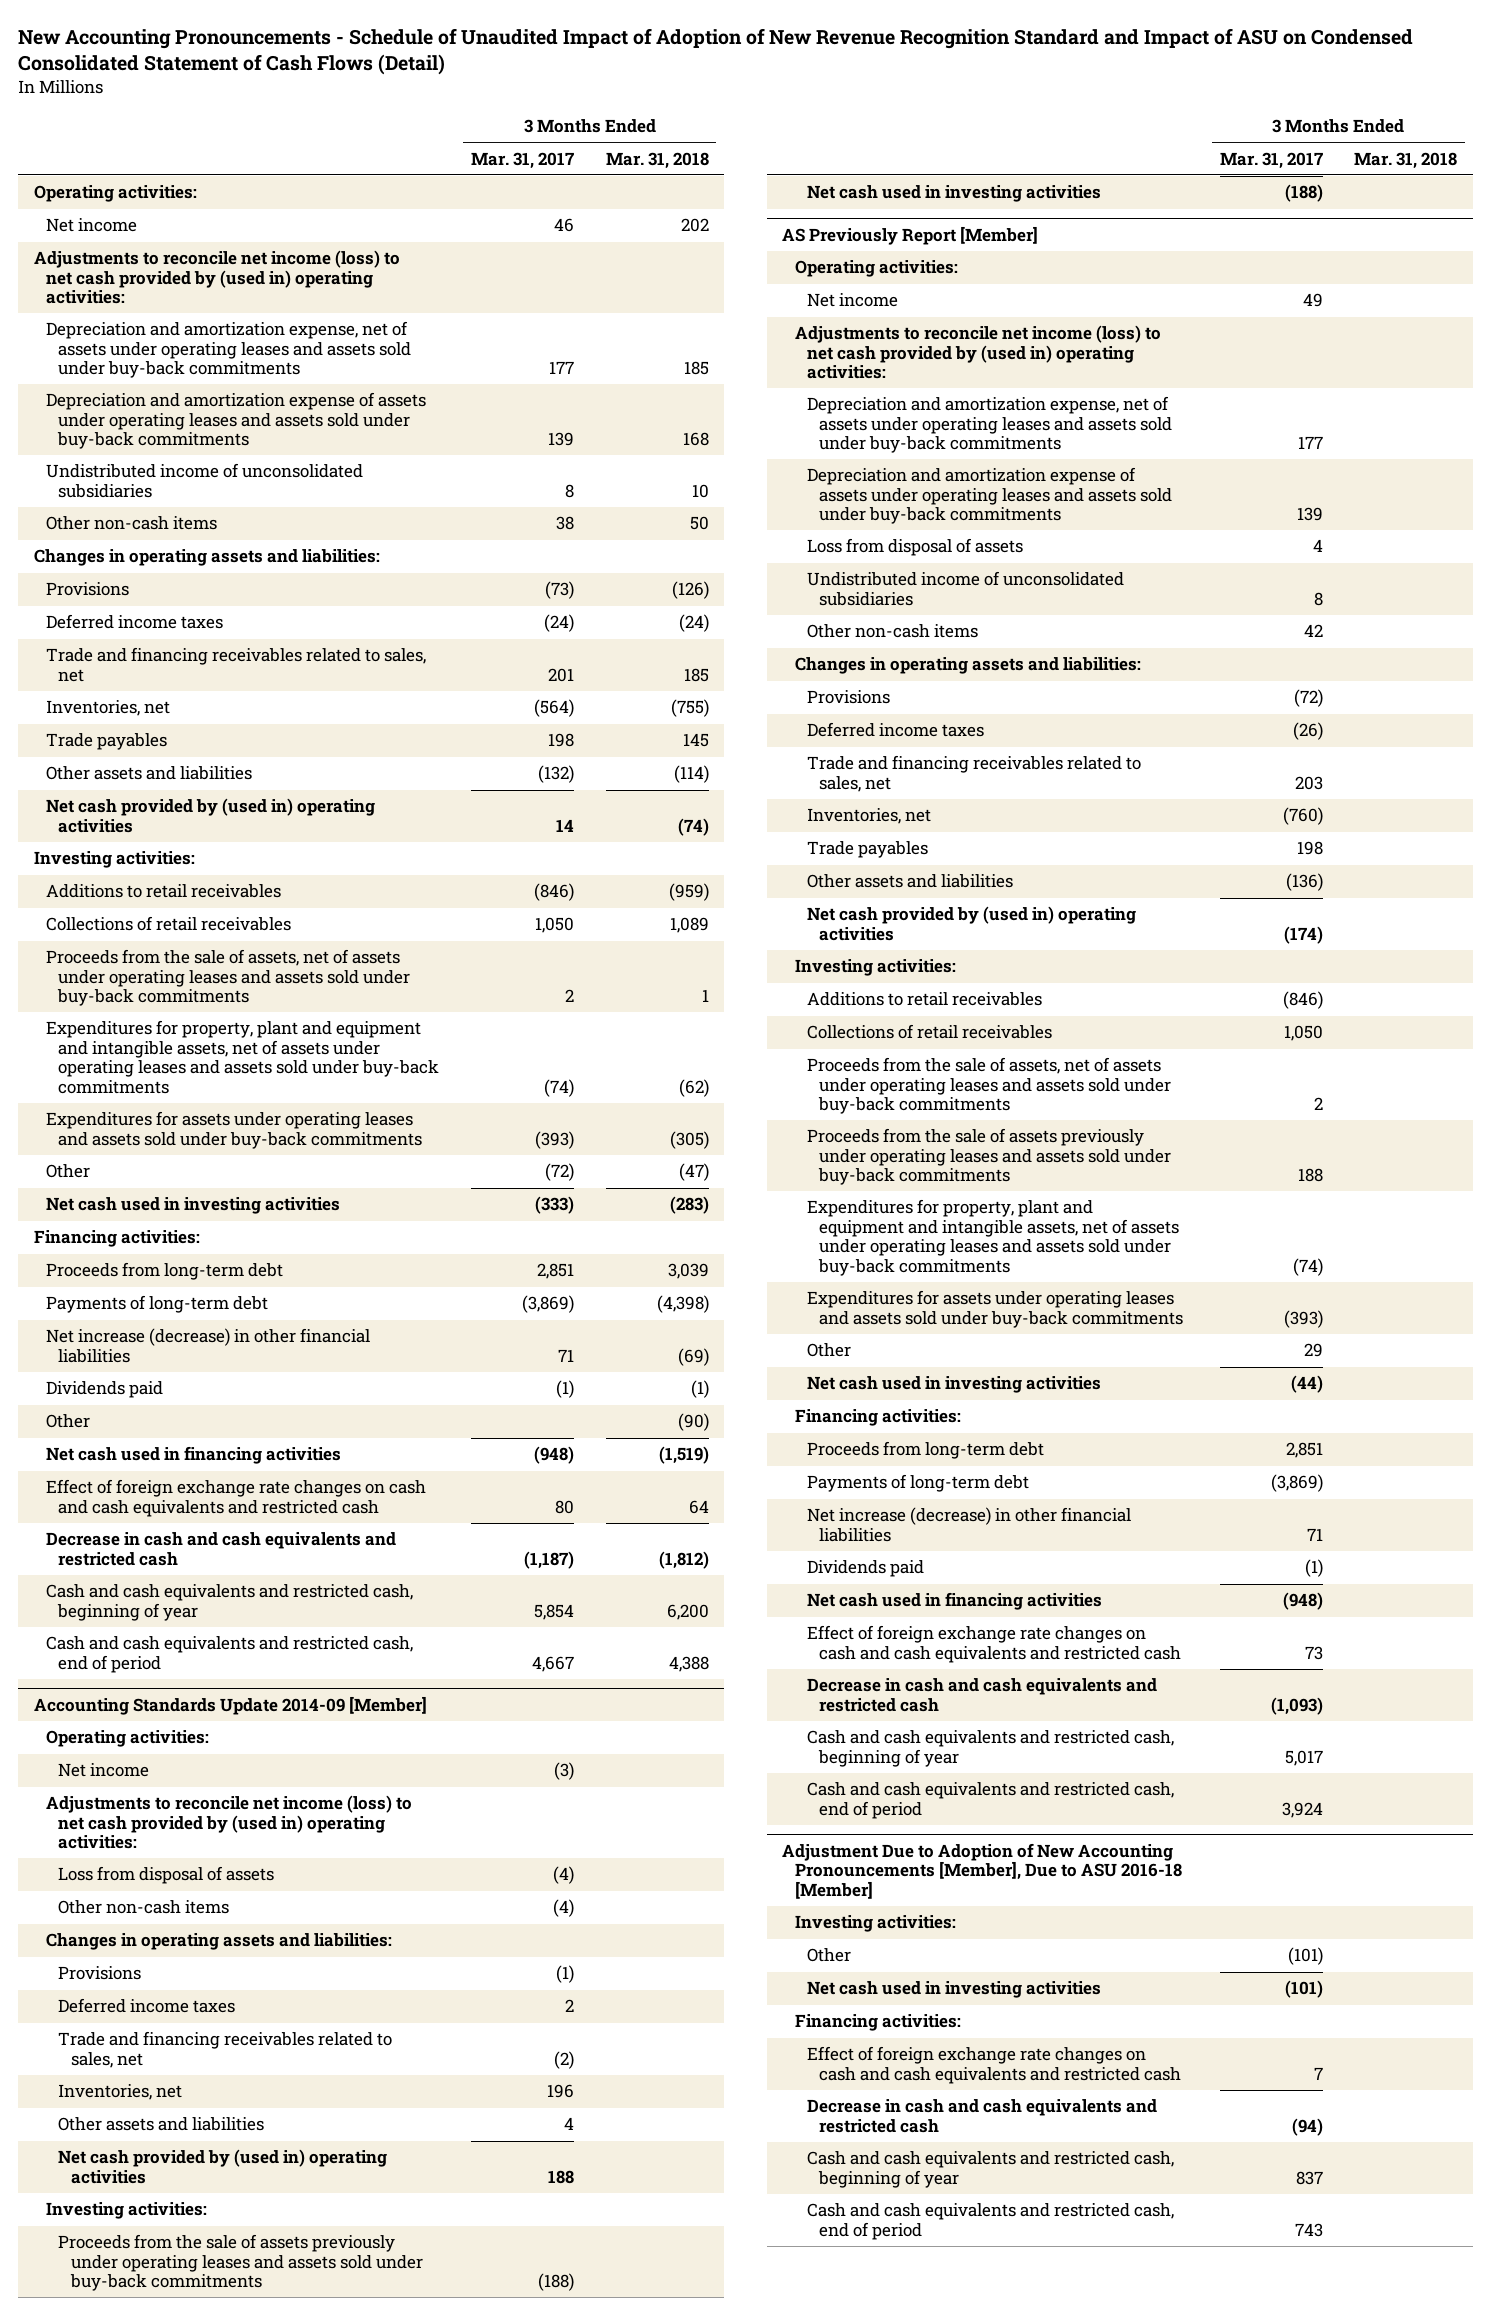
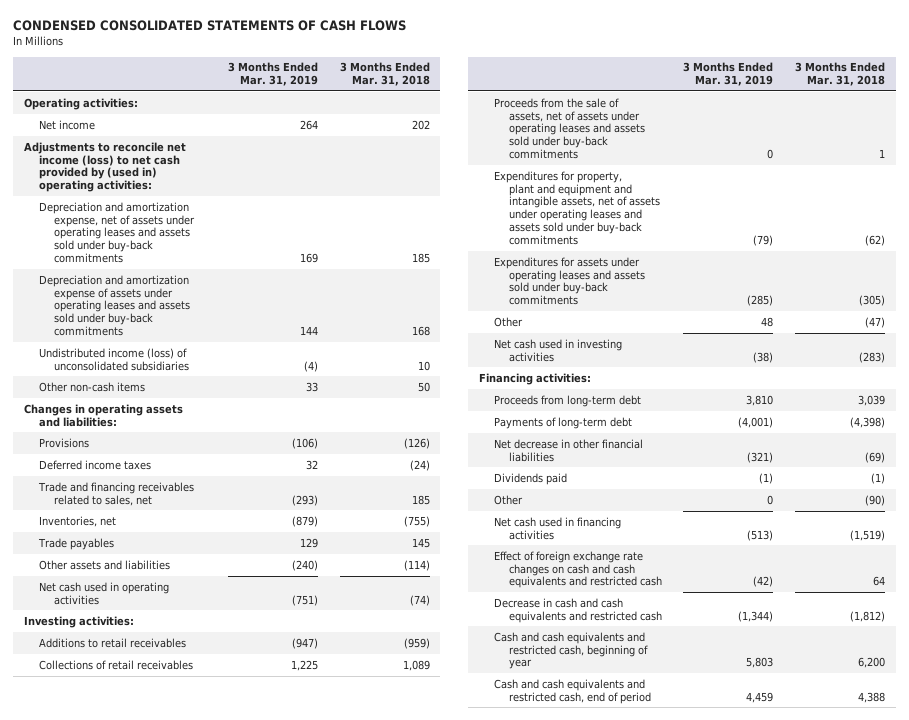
- New Accounting Pronouncements - Schedule of Unaudited Impact of Adoption of New Revenue Recognition Standard and Impact of ASU on Condensed Consolidated Statement of Cash Flows (Detail)
+ CONDENSED CONSOLIDATED STATEMENTS OF CASH FLOWS
- | 3 Months Ended Mar. 31, 2017 | 3 Months Ended Mar. 31, 2018
+ | 3 Months Ended Mar. 31, 2019 | 3 Months Ended Mar. 31, 2018
- Undistributed income of unconsolidated subsidiaries | 8 | 10
+ Undistributed income (loss) of unconsolidated subsidiaries | (4) | 10
- Net cash provided by (used in) operating activities | 14 | (74)
+ Net cash used in operating activities | (751) | (74)
- Net increase (decrease) in other financial liabilities | 71 | (69)
+ Net decrease in other financial liabilities | (321) | (69)
- Accounting Standards Update 2014-09 [Member]
- Operating activities:
- Net income | (3) |
- Adjustments to reconcile net income (loss) to net cash provided by (used in) operating activities:
- Loss from disposal of assets | (4) |
- Other non-cash items | (4) |
- Changes in operating assets and liabilities:
- Provisions | (1) |
- Deferred income taxes | 2 |
- Trade and financing receivables related to sales, net | (2) |
- Inventories, net | 196 |
- Other assets and liabilities | 4 |
- Net cash provided by (used in) operating activities | 188 |
- Investing activities:
- Proceeds from the sale of assets previously under operating leases and assets sold under buy-back commitments | (188) |
- Net cash used in investing activities | (188) |
- AS Previously Report [Member]
- Operating activities:
- Net income | 49 |
- Adjustments to reconcile net income (loss) to net cash provided by (used in) operating activities:
- Depreciation and amortization expense, net of assets under operating leases and assets sold under buy-back commitments | 177 |
- Depreciation and amortization expense of assets under operating leases and assets sold under buy-back commitments | 139 |
- Loss from disposal of assets | 4 |
- Undistributed income of unconsolidated subsidiaries | 8 |
- Other non-cash items | 42 |
- Changes in operating assets and liabilities:
- Provisions | (72) |
- Deferred income taxes | (26) |
- Trade and financing receivables related to sales, net | 203 |
- Inventories, net | (760) |
- Trade payables | 198 |
- Other assets and liabilities | (136) |
- Net cash provided by (used in) operating activities | (174) |
- Investing activities:
- Additions to retail receivables | (846) |
- Collections of retail receivables | 1,050 |
- Proceeds from the sale of assets, net of assets under operating leases and assets sold under buy-back commitments | 2 |
- Proceeds from the sale of assets previously under operating leases and assets sold under buy-back commitments | 188 |
- Expenditures for property, plant and equipment and intangible assets, net of assets under operating leases and assets sold under buy-back commitments | (74) |
- Expenditures for assets under operating leases and assets sold under buy-back commitments | (393) |
- Other | 29 |
- Net cash used in investing activities | (44) |
- Financing activities:
- Proceeds from long-term debt | 2,851 |
- Payments of long-term debt | (3,869) |
- Net increase (decrease) in other financial liabilities | 71 |
- Dividends paid | (1) |
- Net cash used in financing activities | (948) |
- Effect of foreign exchange rate changes on cash and cash equivalents and restricted cash | 73 |
- Decrease in cash and cash equivalents and restricted cash | (1,093) |
- Cash and cash equivalents and restricted cash, beginning of year | 5,017 |
- Cash and cash equivalents and restricted cash, end of period | 3,924 |
- Adjustment Due to Adoption of New Accounting Pronouncements [Member], Due to ASU 2016-18 [Member]
- Investing activities:
- Other | (101) |
- Net cash used in investing activities | (101) |
- Financing activities:
- Effect of foreign exchange rate changes on cash and cash equivalents and restricted cash | 7 |
- Decrease in cash and cash equivalents and restricted cash | (94) |
- Cash and cash equivalents and restricted cash, beginning of year | 837 |
- Cash and cash equivalents and restricted cash, end of period | 743 |

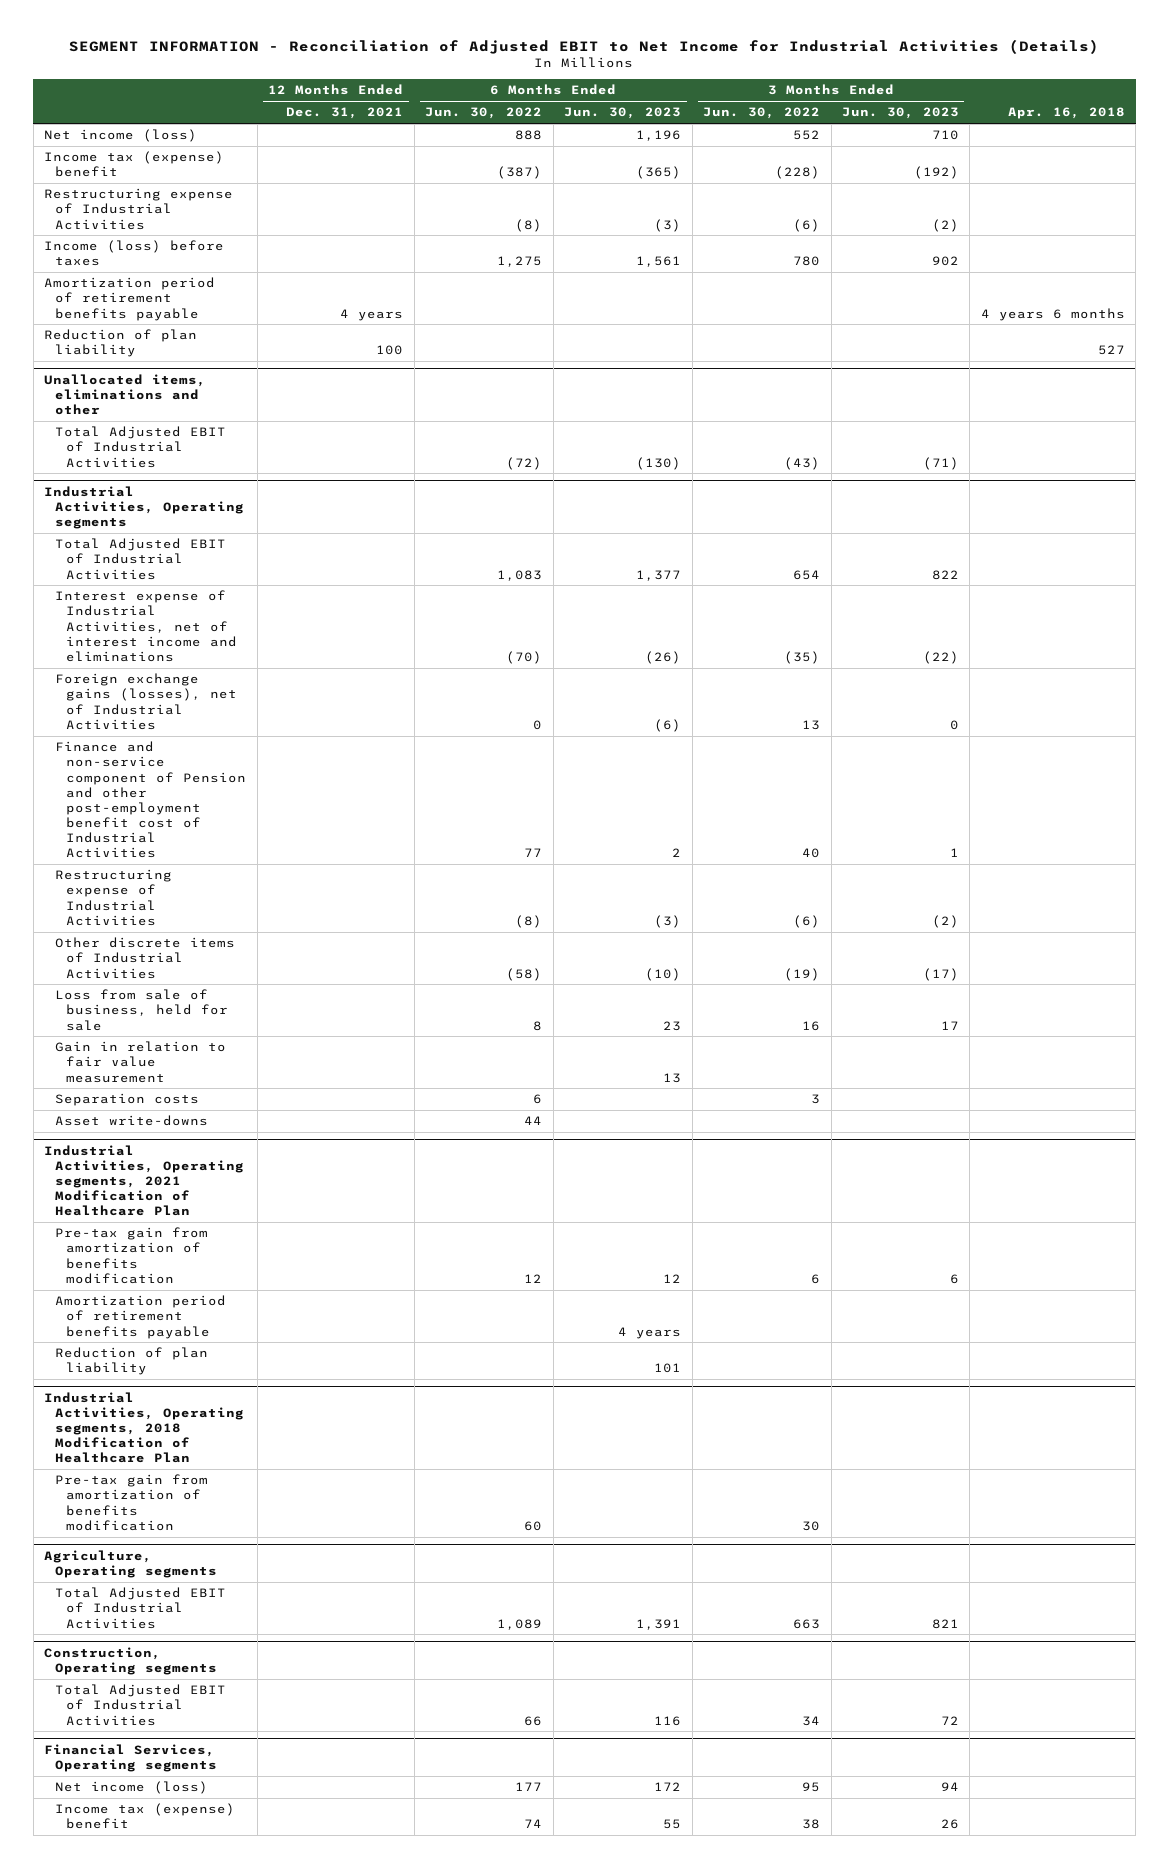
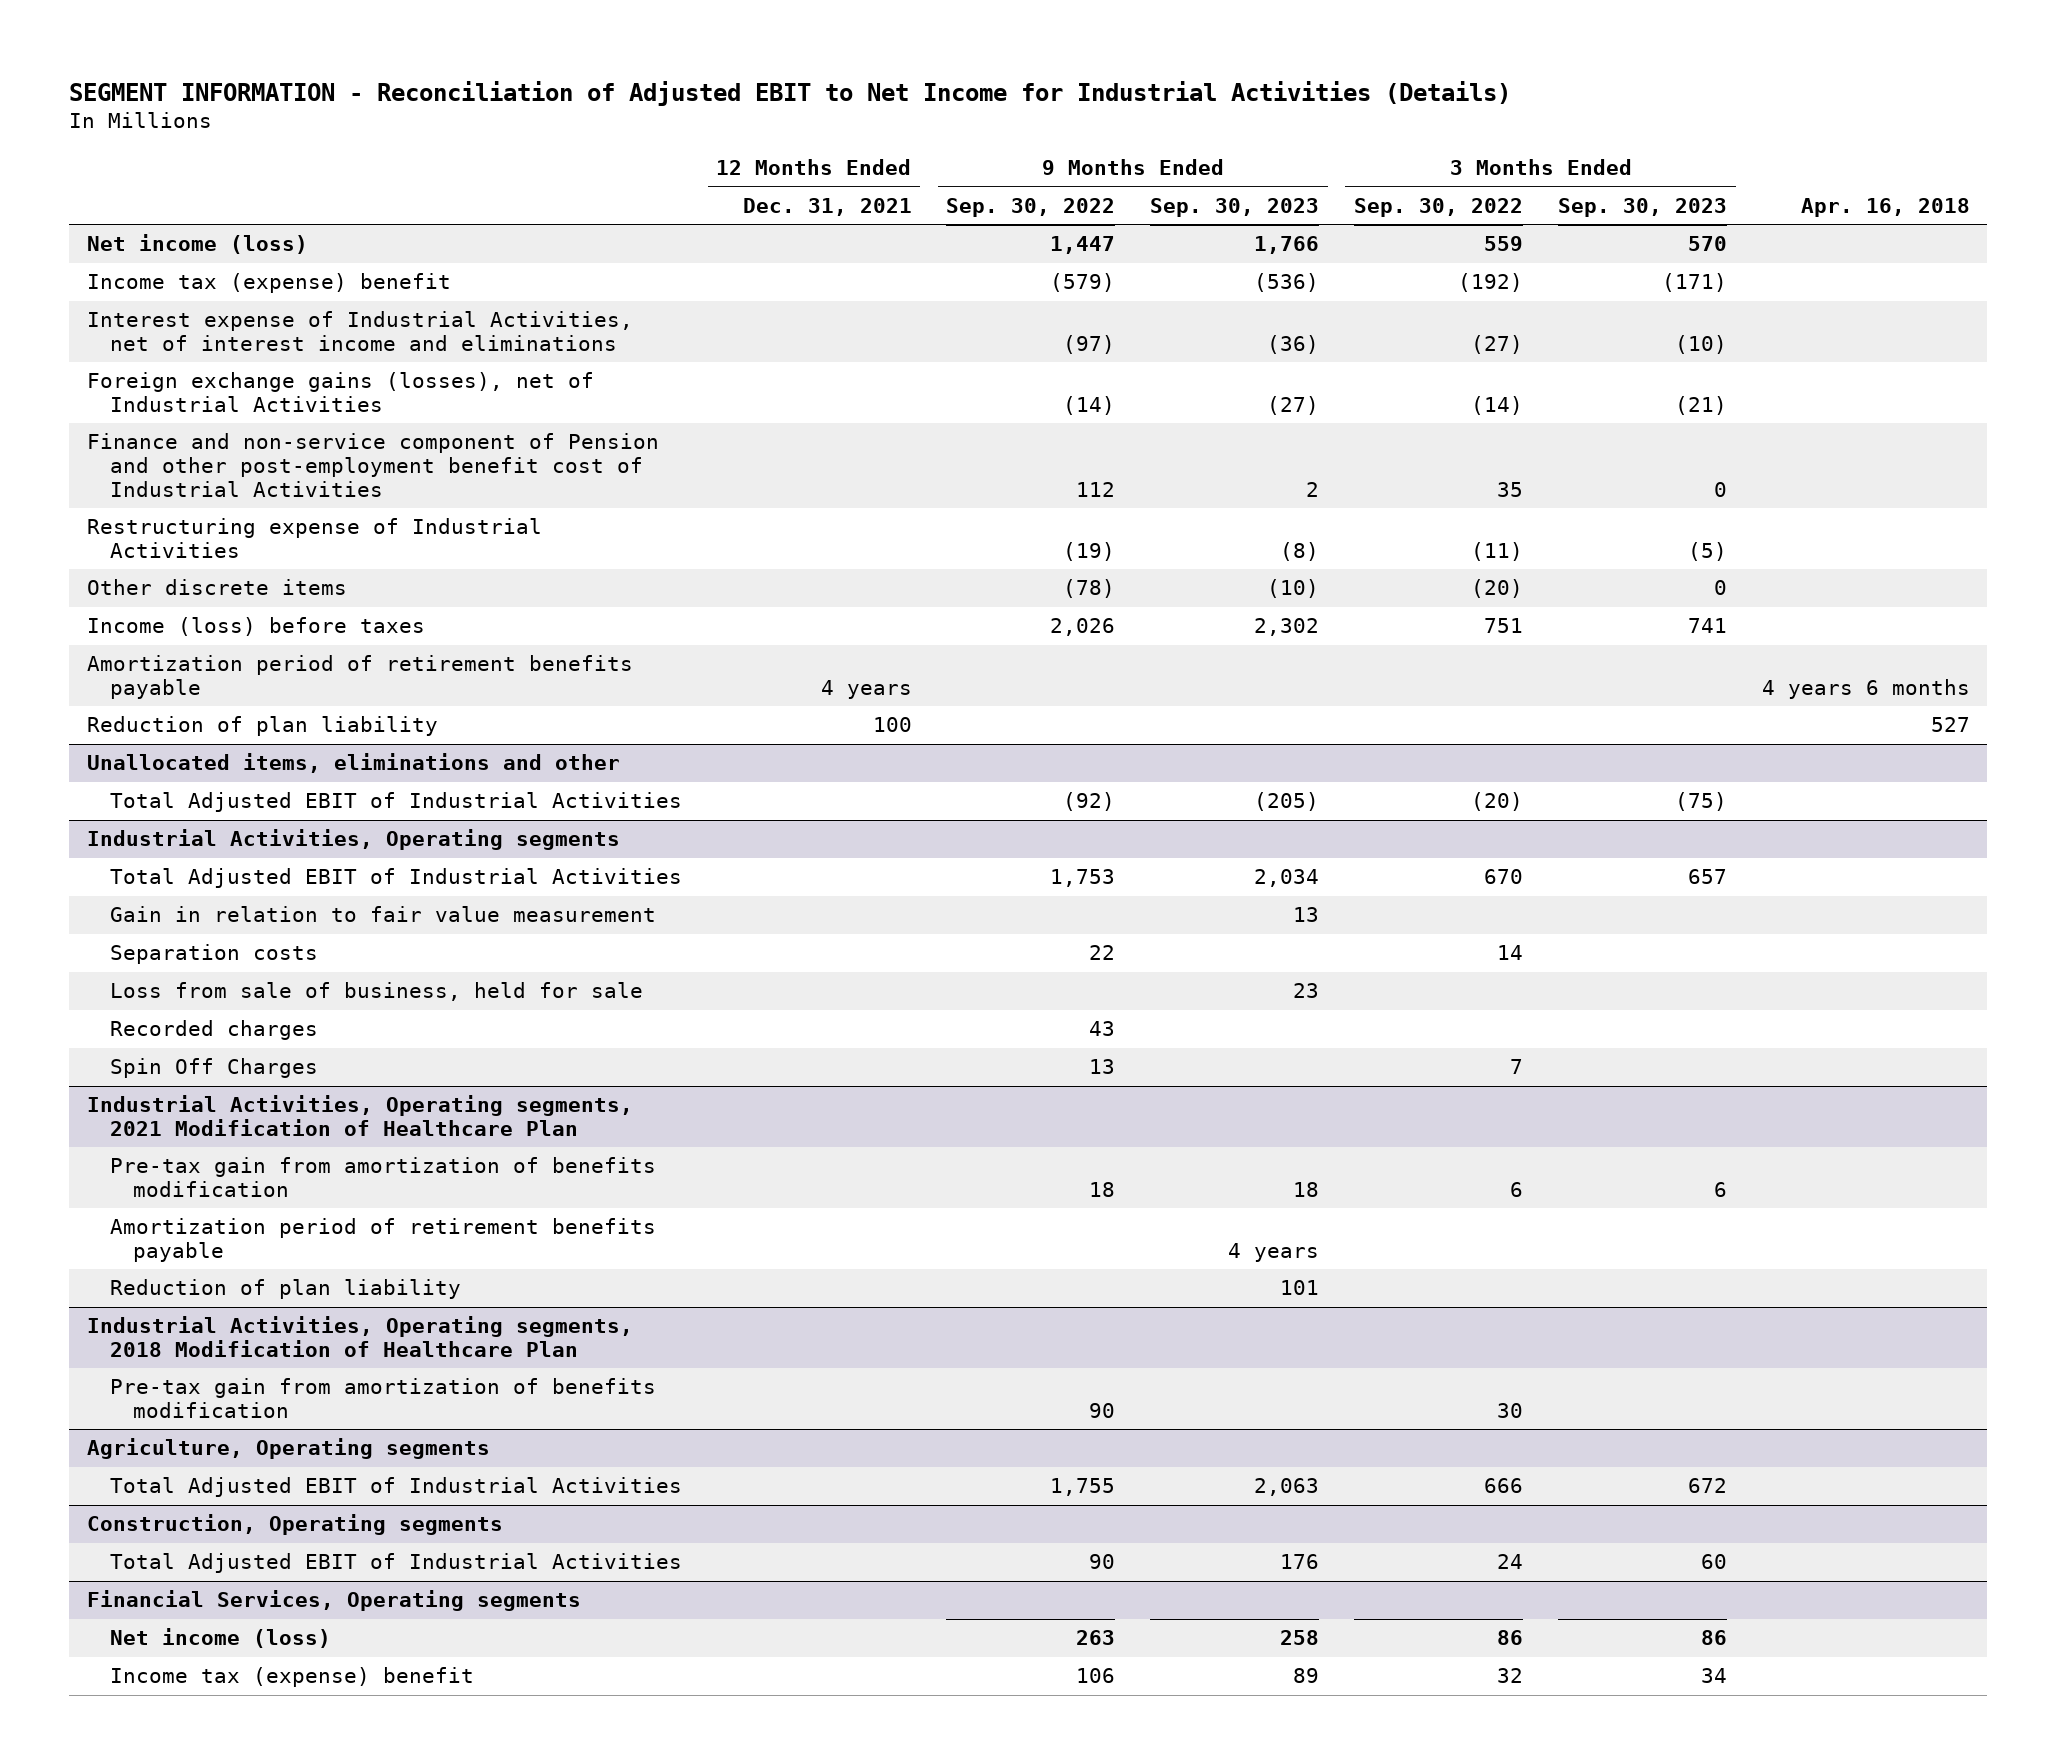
- | 12 Months Ended Dec. 31, 2021 | 6 Months Ended Jun. 30, 2022 | 6 Months Ended Jun. 30, 2023 | 3 Months Ended Jun. 30, 2022 | 3 Months Ended Jun. 30, 2023 | Apr. 16, 2018
+ | 12 Months Ended Dec. 31, 2021 | 9 Months Ended Sep. 30, 2022 | 9 Months Ended Sep. 30, 2023 | 3 Months Ended Sep. 30, 2022 | 3 Months Ended Sep. 30, 2023 | Apr. 16, 2018
+ Interest expense of Industrial Activities, net of interest income and eliminations | | (97) | (36) | (27) | (10) |
+ Foreign exchange gains (losses), net of Industrial Activities | | (14) | (27) | (14) | (21) |
+ Finance and non-service component of Pension and other post-employment benefit cost of Industrial Activities | | 112 | 2 | 35 | 0 |
+ Other discrete items | | (78) | (10) | (20) | 0 |
@ Industrial Activities, Operating segments
- Interest expense of Industrial Activities, net of interest income and eliminations | | (70) | (26) | (35) | (22) |
- Foreign exchange gains (losses), net of Industrial Activities | | 0 | (6) | 13 | 0 |
- Finance and non-service component of Pension and other post-employment benefit cost of Industrial Activities | | 77 | 2 | 40 | 1 |
- Restructuring expense of Industrial Activities | | (8) | (3) | (6) | (2) |
- Other discrete items of Industrial Activities | | (58) | (10) | (19) | (17) |
- Asset write-downs | | 44 | | | |
moved down: Loss from sale of business, held for sale | | | 23 | | |
+ Recorded charges | | 43 | | | |
+ Spin Off Charges | | 13 | | 7 | |

